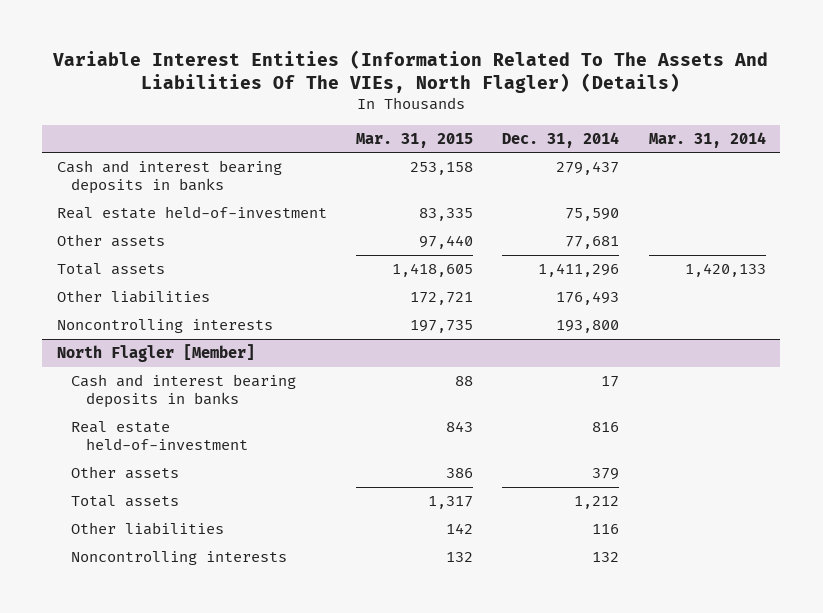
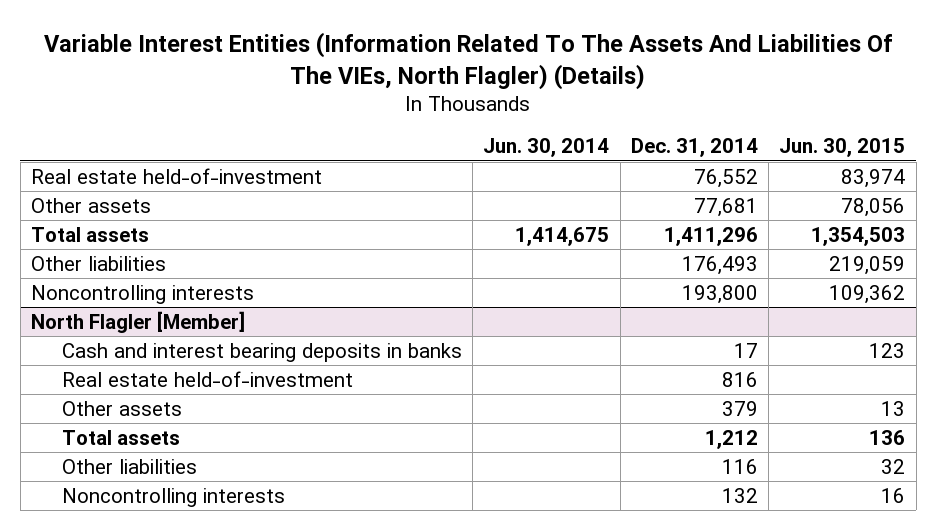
- | Mar. 31, 2015 | Dec. 31, 2014 | Mar. 31, 2014
+ | Jun. 30, 2014 | Dec. 31, 2014 | Jun. 30, 2015
- Cash and interest bearing deposits in banks | 253,158 | 279,437 |
- Real estate held-of-investment | 83,335 | 75,590 |
+ Real estate held-of-investment | | 76,552 | 83,974

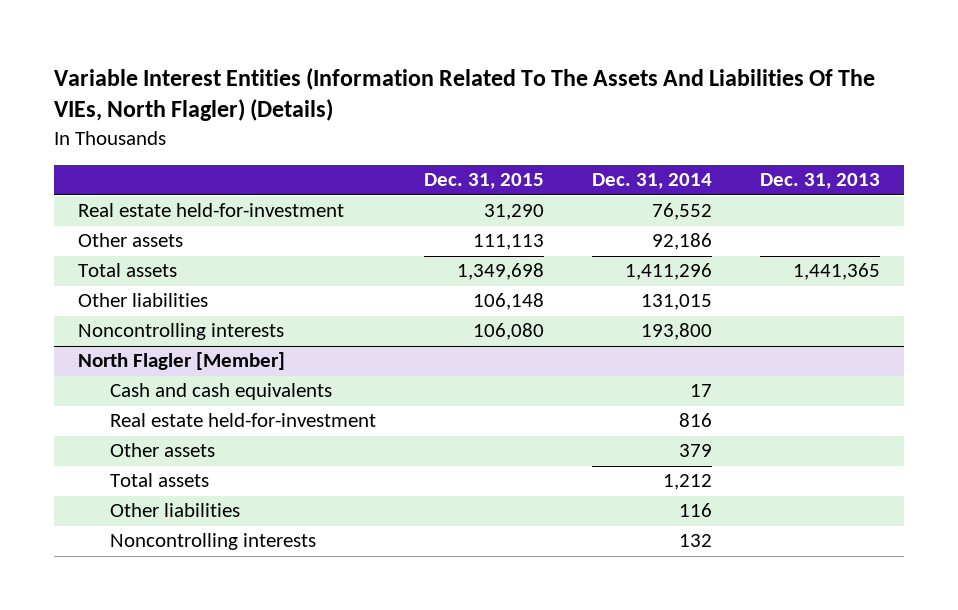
- | Jun. 30, 2014 | Dec. 31, 2014 | Jun. 30, 2015
+ | Dec. 31, 2015 | Dec. 31, 2014 | Dec. 31, 2013
- Real estate held-of-investment | | 76,552 | 83,974
- Other assets | | 77,681 | 78,056
+ Real estate held-for-investment | 31,290 | 76,552 |
+ Other assets | 111,113 | 92,186 |
- Other liabilities | | 176,493 | 219,059
+ Other liabilities | 106,148 | 131,015 |
@ North Flagler [Member]
- Cash and interest bearing deposits in banks | | 17 | 123
- Real estate held-of-investment | | 816 |
+ Cash and cash equivalents | | 17 |
+ Real estate held-for-investment | | 816 |

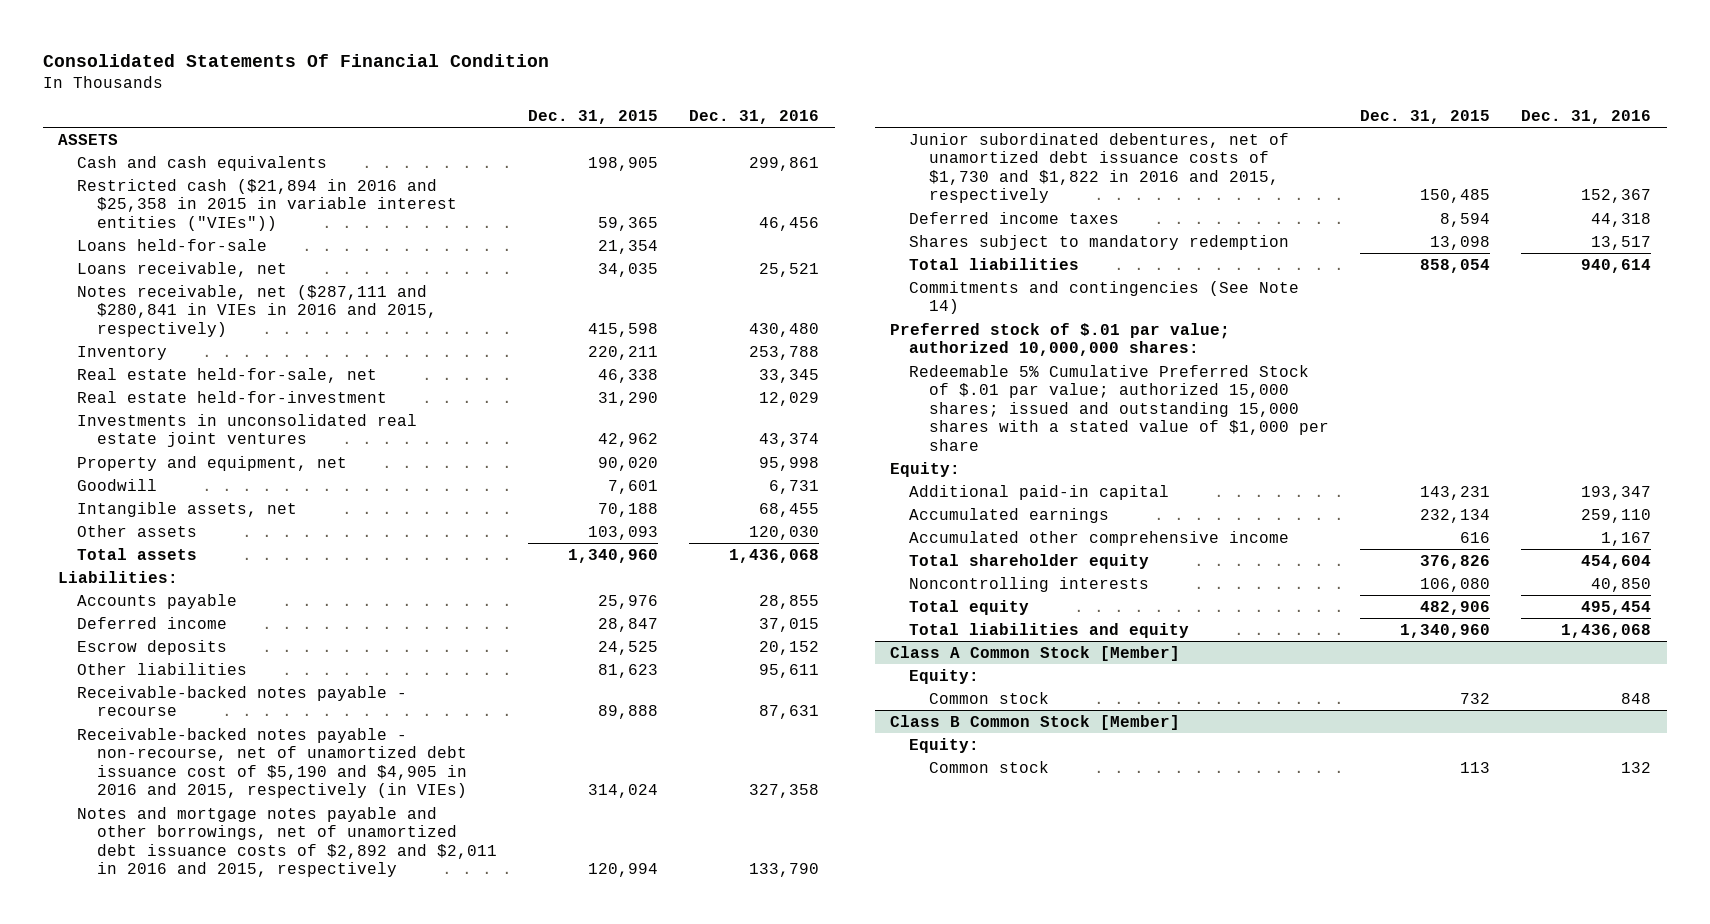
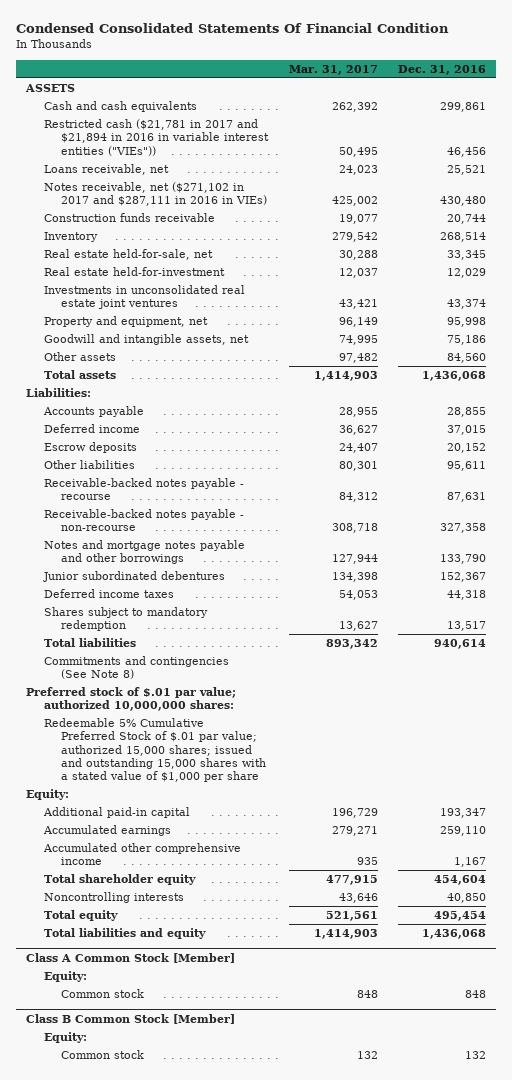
- Consolidated Statements Of Financial Condition
+ Condensed Consolidated Statements Of Financial Condition
- | Dec. 31, 2015 | Dec. 31, 2016
+ | Mar. 31, 2017 | Dec. 31, 2016
- Restricted cash ($21,894 in 2016 and $25,358 in 2015 in variable interest entities ("VIEs")) | 59,365 | 46,456
- Loans held-for-sale | 21,354 |
+ Restricted cash ($21,781 in 2017 and $21,894 in 2016 in variable interest entities ("VIEs")) | 50,495 | 46,456
- Notes receivable, net ($287,111 and $280,841 in VIEs in 2016 and 2015, respectively) | 415,598 | 430,480
- Inventory | 220,211 | 253,788
+ Notes receivable, net ($271,102 in 2017 and $287,111 in 2016 in VIEs) | 425,002 | 430,480
+ Construction funds receivable | 19,077 | 20,744
+ Inventory | 279,542 | 268,514
- Goodwill | 7,601 | 6,731
- Intangible assets, net | 70,188 | 68,455
- Other assets | 103,093 | 120,030
+ Goodwill and intangible assets, net | 74,995 | 75,186
+ Other assets | 97,482 | 84,560
- Receivable-backed notes payable - non-recourse, net of unamortized debt issuance cost of $5,190 and $4,905 in 2016 and 2015, respectively (in VIEs) | 314,024 | 327,358
- Notes and mortgage notes payable and other borrowings, net of unamortized debt issuance costs of $2,892 and $2,011 in 2016 and 2015, respectively | 120,994 | 133,790
- Junior subordinated debentures, net of unamortized debt issuance costs of $1,730 and $1,822 in 2016 and 2015, respectively | 150,485 | 152,367
+ Receivable-backed notes payable - non-recourse | 308,718 | 327,358
+ Notes and mortgage notes payable and other borrowings | 127,944 | 133,790
+ Junior subordinated debentures | 134,398 | 152,367
- Commitments and contingencies (See Note 14)
+ Commitments and contingencies (See Note 8)

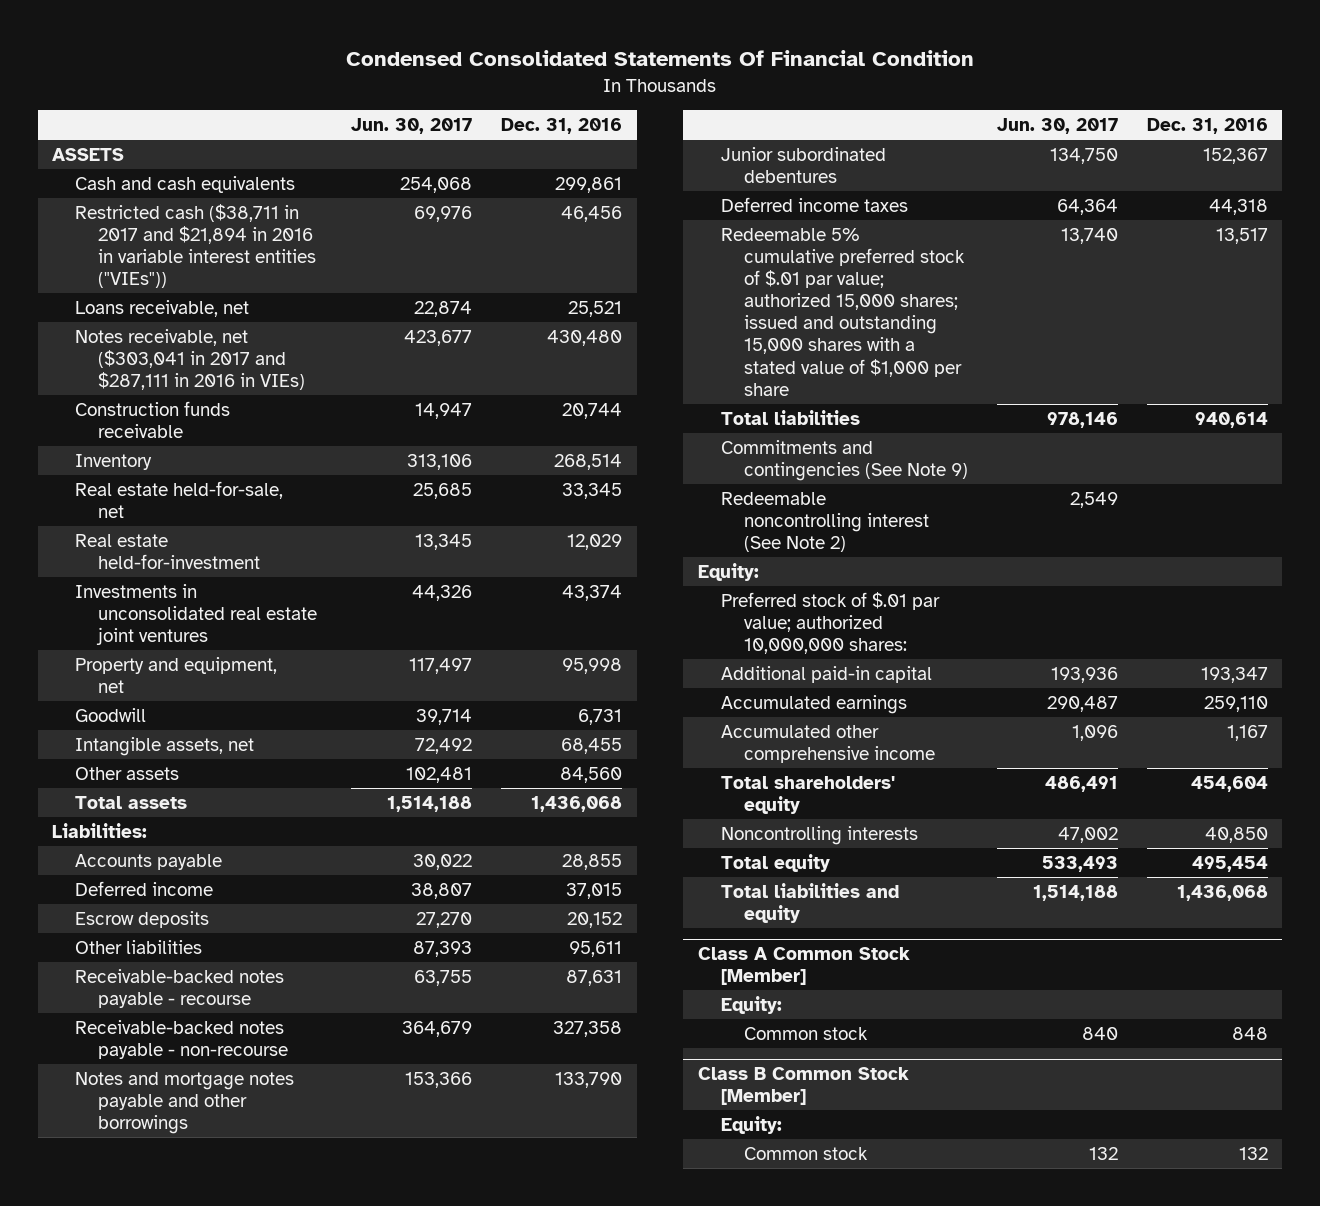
- | Mar. 31, 2017 | Dec. 31, 2016
+ | Jun. 30, 2017 | Dec. 31, 2016
- Restricted cash ($21,781 in 2017 and $21,894 in 2016 in variable interest entities ("VIEs")) | 50,495 | 46,456
+ Restricted cash ($38,711 in 2017 and $21,894 in 2016 in variable interest entities ("VIEs")) | 69,976 | 46,456
- Notes receivable, net ($271,102 in 2017 and $287,111 in 2016 in VIEs) | 425,002 | 430,480
+ Notes receivable, net ($303,041 in 2017 and $287,111 in 2016 in VIEs) | 423,677 | 430,480
- Goodwill and intangible assets, net | 74,995 | 75,186
+ Goodwill | 39,714 | 6,731
+ Intangible assets, net | 72,492 | 68,455
- Shares subject to mandatory redemption | 13,627 | 13,517
+ Redeemable 5% cumulative preferred stock of $.01 par value; authorized 15,000 shares; issued and outstanding 15,000 shares with a stated value of $1,000 per share | 13,740 | 13,517
- Commitments and contingencies (See Note 8)
- Redeemable 5% Cumulative Preferred Stock of $.01 par value; authorized 15,000 shares; issued and outstanding 15,000 shares with a stated value of $1,000 per share
+ Commitments and contingencies (See Note 9)
+ Redeemable noncontrolling interest (See Note 2) | 2,549 |
moved down: Preferred stock of $.01 par value; authorized 10,000,000 shares:
- Total shareholder equity | 477,915 | 454,604
+ Total shareholders' equity | 486,491 | 454,604

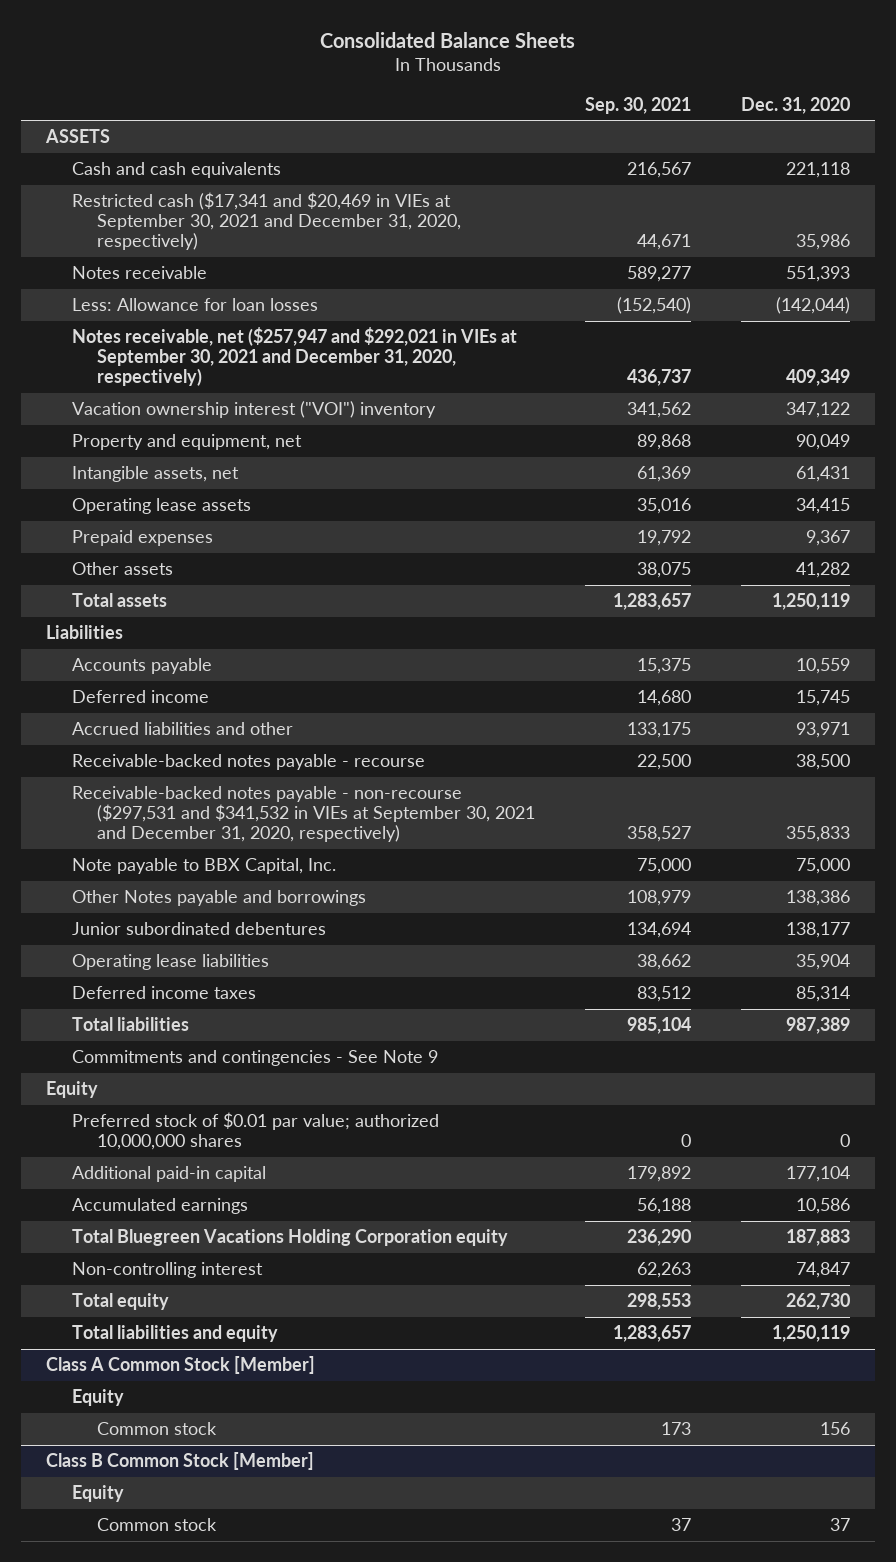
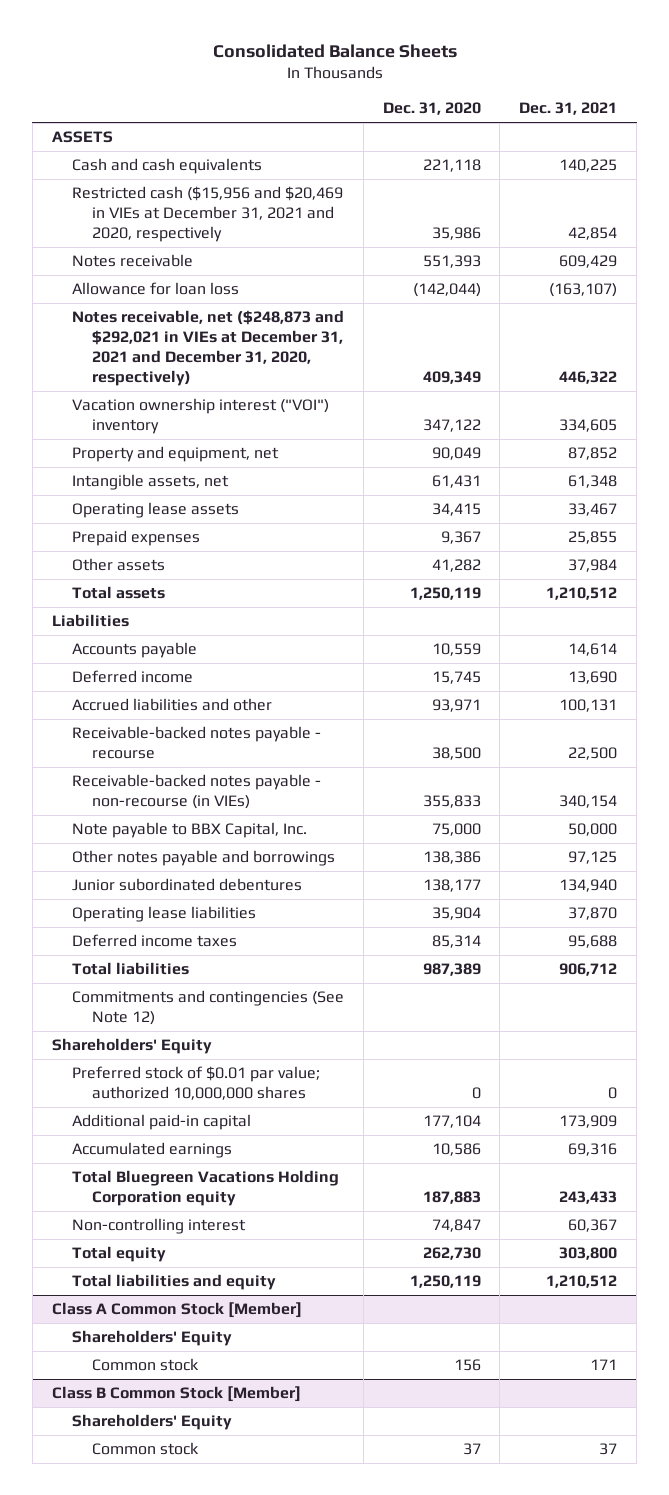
- | Sep. 30, 2021 | Dec. 31, 2020
+ | Dec. 31, 2020 | Dec. 31, 2021
- Restricted cash ($17,341 and $20,469 in VIEs at September 30, 2021 and December 31, 2020, respectively) | 44,671 | 35,986
+ Restricted cash ($15,956 and $20,469 in VIEs at December 31, 2021 and 2020, respectively | 35,986 | 42,854
- Less: Allowance for loan losses | (152,540) | (142,044)
- Notes receivable, net ($257,947 and $292,021 in VIEs at September 30, 2021 and December 31, 2020, respectively) | 436,737 | 409,349
+ Allowance for loan loss | (142,044) | (163,107)
+ Notes receivable, net ($248,873 and $292,021 in VIEs at December 31, 2021 and December 31, 2020, respectively) | 409,349 | 446,322
- Receivable-backed notes payable - non-recourse ($297,531 and $341,532 in VIEs at September 30, 2021 and December 31, 2020, respectively) | 358,527 | 355,833
+ Receivable-backed notes payable - non-recourse (in VIEs) | 355,833 | 340,154
- Other Notes payable and borrowings | 108,979 | 138,386
+ Other notes payable and borrowings | 138,386 | 97,125
- Commitments and contingencies - See Note 9
- Equity
+ Commitments and contingencies (See Note 12)
+ Shareholders' Equity
@ Class A Common Stock [Member]
- Equity
+ Shareholders' Equity
@ Class B Common Stock [Member]
- Equity
+ Shareholders' Equity

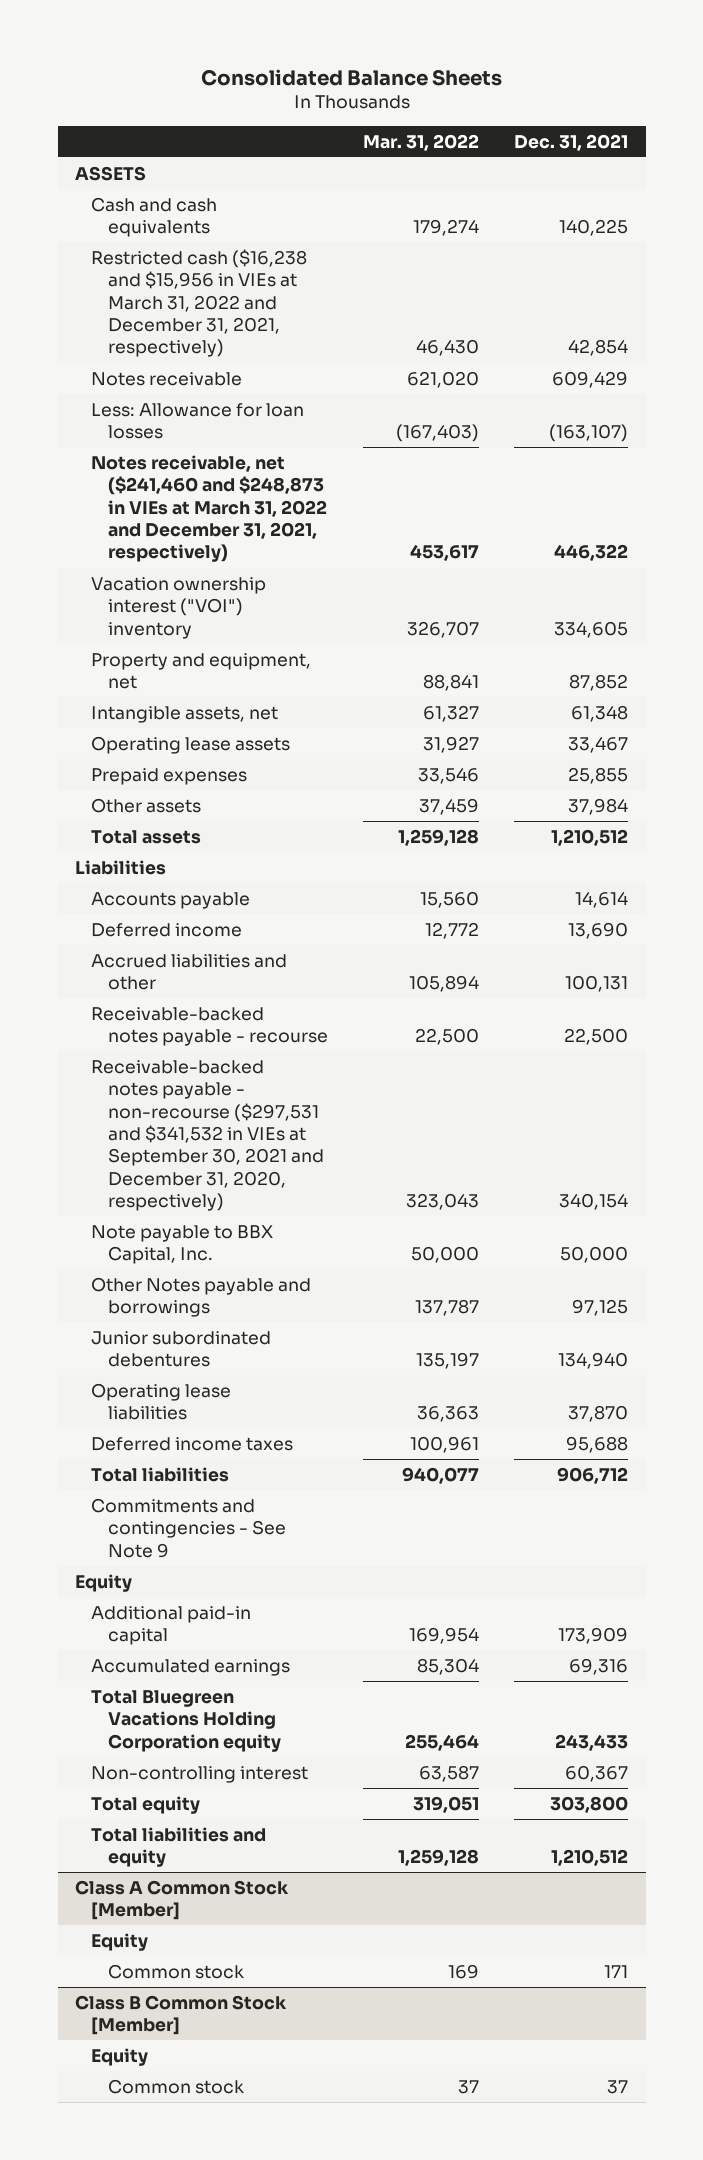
- | Dec. 31, 2020 | Dec. 31, 2021
+ | Mar. 31, 2022 | Dec. 31, 2021
- Restricted cash ($15,956 and $20,469 in VIEs at December 31, 2021 and 2020, respectively | 35,986 | 42,854
+ Restricted cash ($16,238 and $15,956 in VIEs at March 31, 2022 and December 31, 2021, respectively) | 46,430 | 42,854
- Allowance for loan loss | (142,044) | (163,107)
- Notes receivable, net ($248,873 and $292,021 in VIEs at December 31, 2021 and December 31, 2020, respectively) | 409,349 | 446,322
+ Less: Allowance for loan losses | (167,403) | (163,107)
+ Notes receivable, net ($241,460 and $248,873 in VIEs at March 31, 2022 and December 31, 2021, respectively) | 453,617 | 446,322
- Receivable-backed notes payable - non-recourse (in VIEs) | 355,833 | 340,154
+ Receivable-backed notes payable - non-recourse ($297,531 and $341,532 in VIEs at September 30, 2021 and December 31, 2020, respectively) | 323,043 | 340,154
- Other notes payable and borrowings | 138,386 | 97,125
+ Other Notes payable and borrowings | 137,787 | 97,125
- Commitments and contingencies (See Note 12)
- Shareholders' Equity
- Preferred stock of $0.01 par value; authorized 10,000,000 shares | 0 | 0
+ Commitments and contingencies - See Note 9
+ Equity
@ Class A Common Stock [Member]
- Shareholders' Equity
+ Equity
@ Class B Common Stock [Member]
- Shareholders' Equity
+ Equity

